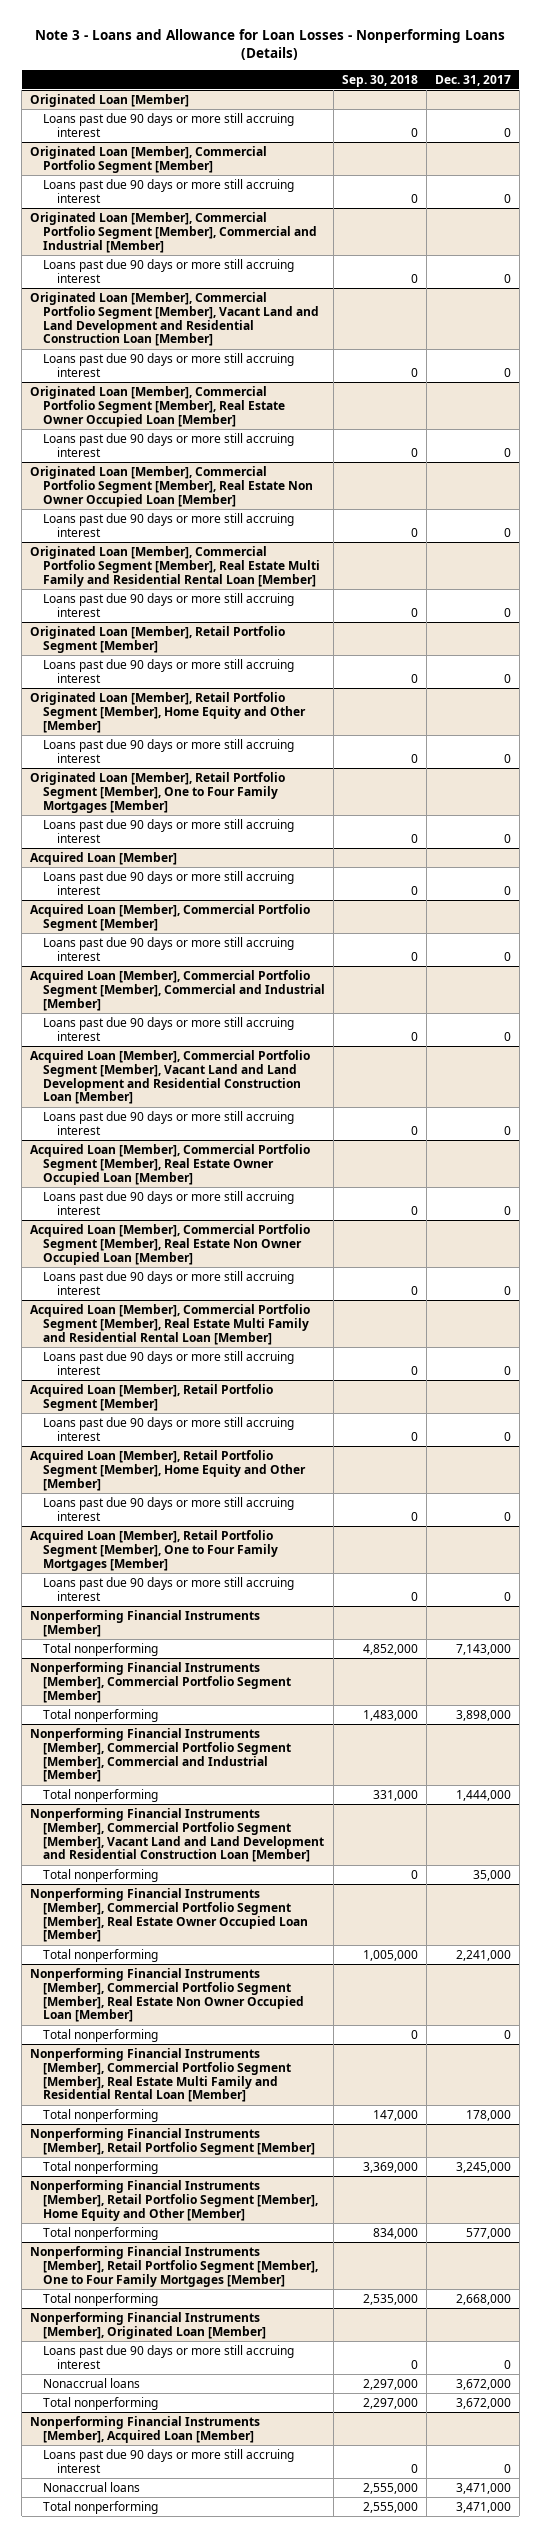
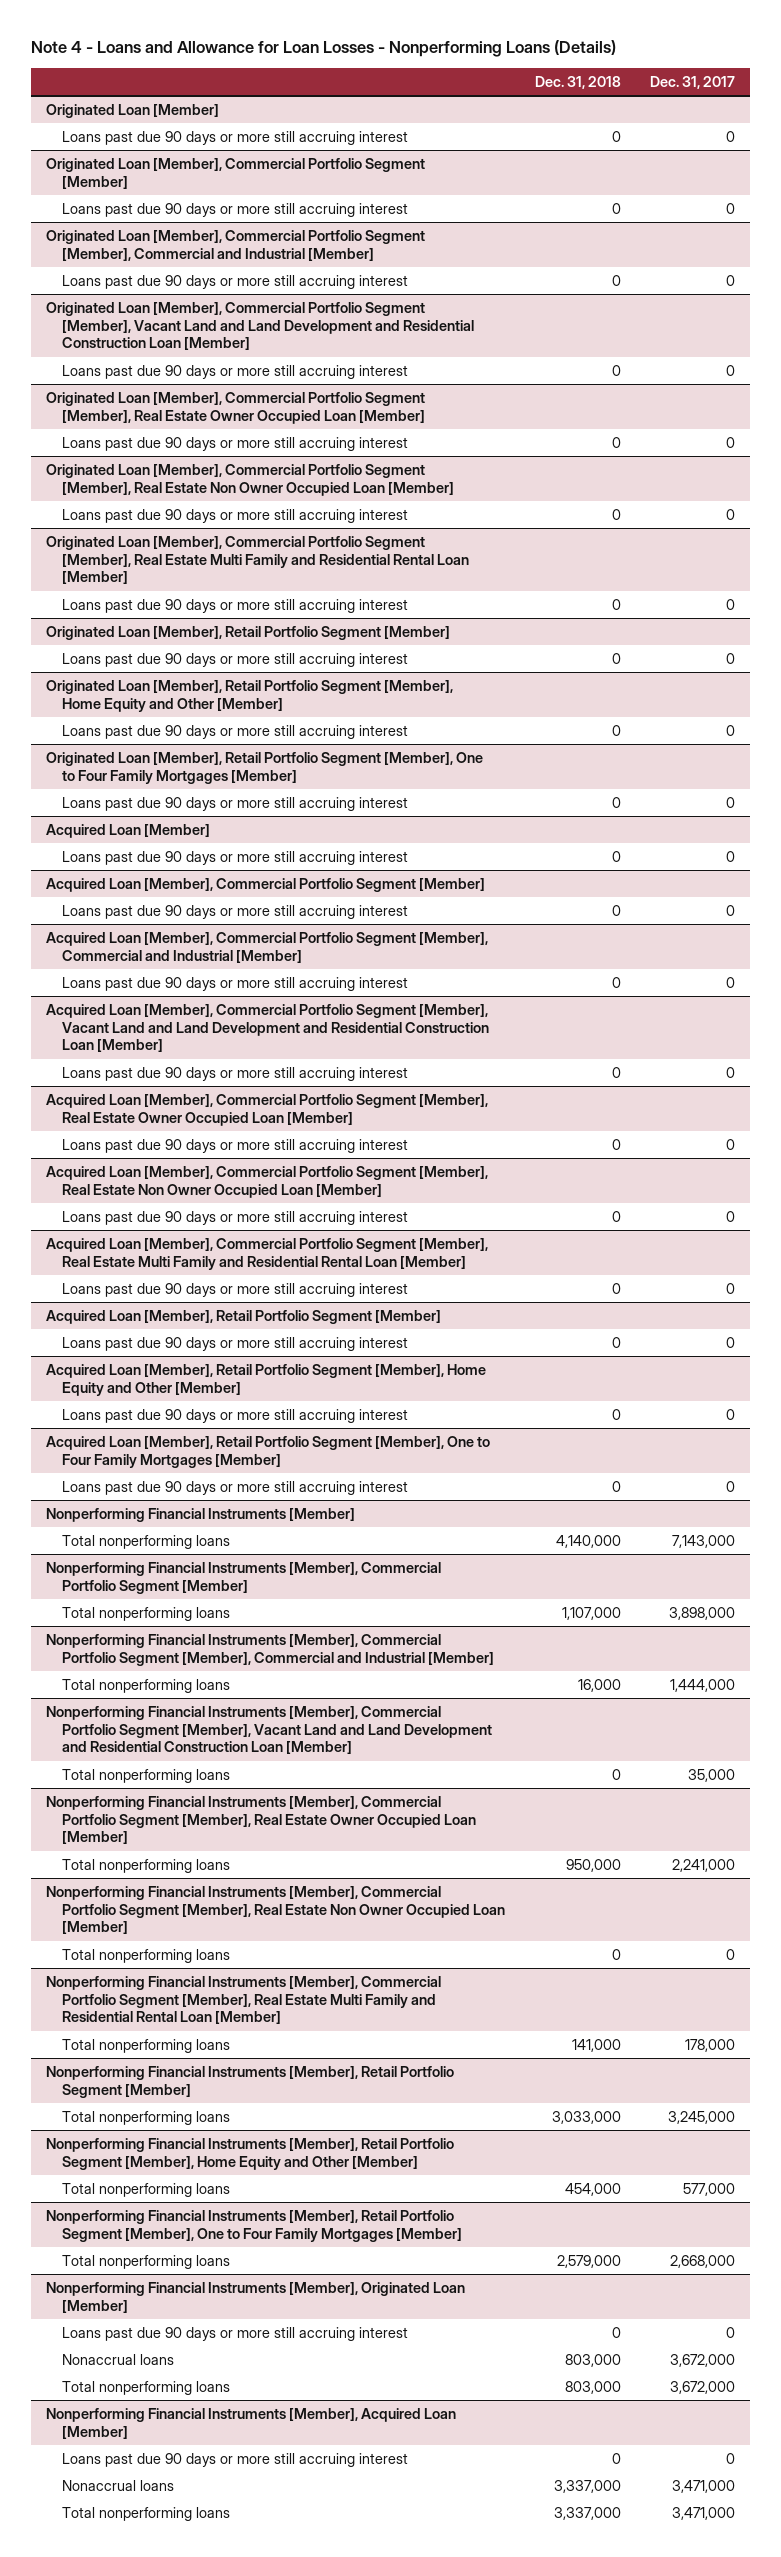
- Note 3 - Loans and Allowance for Loan Losses - Nonperforming Loans (Details)
+ Note 4 - Loans and Allowance for Loan Losses - Nonperforming Loans (Details)
- | Sep. 30, 2018 | Dec. 31, 2017
+ | Dec. 31, 2018 | Dec. 31, 2017
@ Nonperforming Financial Instruments [Member]
- Total nonperforming | 4,852,000 | 7,143,000
+ Total nonperforming loans | 4,140,000 | 7,143,000
@ Nonperforming Financial Instruments [Member], Commercial Portfolio Segment [Member]
- Total nonperforming | 1,483,000 | 3,898,000
+ Total nonperforming loans | 1,107,000 | 3,898,000
@ Nonperforming Financial Instruments [Member], Commercial Portfolio Segment [Member], Commercial and Industrial [Member]
- Total nonperforming | 331,000 | 1,444,000
+ Total nonperforming loans | 16,000 | 1,444,000
@ Nonperforming Financial Instruments [Member], Commercial Portfolio Segment [Member], Vacant Land and Land Development and Residential Construction Loan [Member]
- Total nonperforming | 0 | 35,000
+ Total nonperforming loans | 0 | 35,000
@ Nonperforming Financial Instruments [Member], Commercial Portfolio Segment [Member], Real Estate Owner Occupied Loan [Member]
- Total nonperforming | 1,005,000 | 2,241,000
+ Total nonperforming loans | 950,000 | 2,241,000
@ Nonperforming Financial Instruments [Member], Commercial Portfolio Segment [Member], Real Estate Non Owner Occupied Loan [Member]
- Total nonperforming | 0 | 0
+ Total nonperforming loans | 0 | 0
@ Nonperforming Financial Instruments [Member], Commercial Portfolio Segment [Member], Real Estate Multi Family and Residential Rental Loan [Member]
- Total nonperforming | 147,000 | 178,000
+ Total nonperforming loans | 141,000 | 178,000
@ Nonperforming Financial Instruments [Member], Retail Portfolio Segment [Member]
- Total nonperforming | 3,369,000 | 3,245,000
+ Total nonperforming loans | 3,033,000 | 3,245,000
@ Nonperforming Financial Instruments [Member], Retail Portfolio Segment [Member], Home Equity and Other [Member]
- Total nonperforming | 834,000 | 577,000
+ Total nonperforming loans | 454,000 | 577,000
@ Nonperforming Financial Instruments [Member], Retail Portfolio Segment [Member], One to Four Family Mortgages [Member]
- Total nonperforming | 2,535,000 | 2,668,000
+ Total nonperforming loans | 2,579,000 | 2,668,000
@ Nonperforming Financial Instruments [Member], Originated Loan [Member]
- Total nonperforming | 2,297,000 | 3,672,000
+ Total nonperforming loans | 803,000 | 3,672,000
@ Nonperforming Financial Instruments [Member], Acquired Loan [Member]
- Total nonperforming | 2,555,000 | 3,471,000
+ Total nonperforming loans | 3,337,000 | 3,471,000

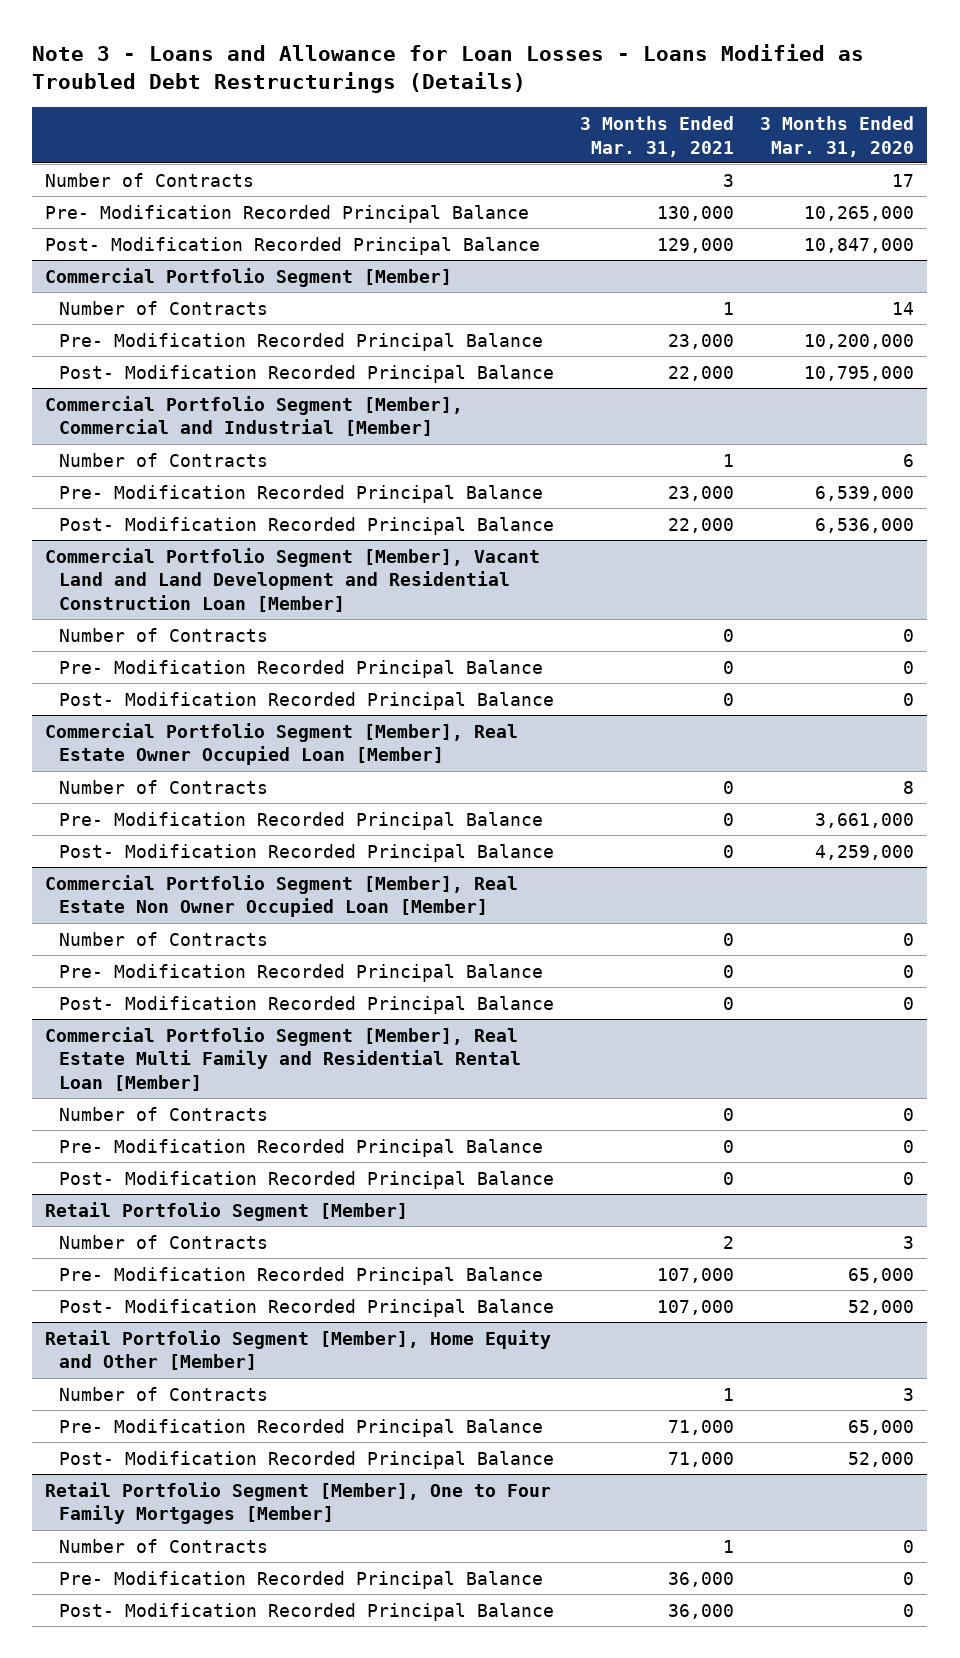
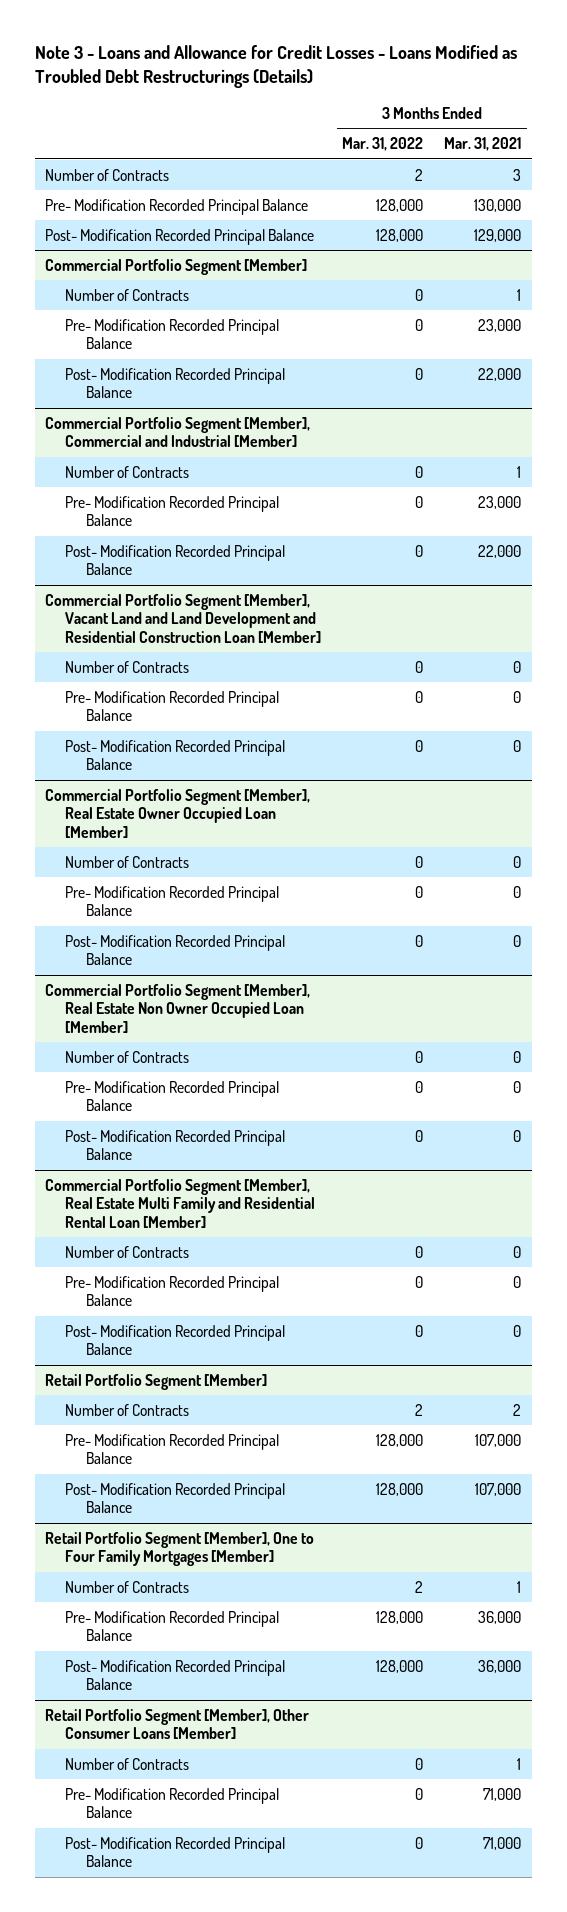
- Note 3 - Loans and Allowance for Loan Losses - Loans Modified as Troubled Debt Restructurings (Details)
+ Note 3 - Loans and Allowance for Credit Losses - Loans Modified as Troubled Debt Restructurings (Details)
- | 3 Months Ended Mar. 31, 2021 | 3 Months Ended Mar. 31, 2020
+ | 3 Months Ended Mar. 31, 2022 | 3 Months Ended Mar. 31, 2021
- Retail Portfolio Segment [Member], Home Equity and Other [Member]
- Number of Contracts | 1 | 3
- Pre- Modification Recorded Principal Balance | 71,000 | 65,000
- Post- Modification Recorded Principal Balance | 71,000 | 52,000
+ Retail Portfolio Segment [Member], Other Consumer Loans [Member]
+ Number of Contracts | 0 | 1
+ Pre- Modification Recorded Principal Balance | 0 | 71,000
+ Post- Modification Recorded Principal Balance | 0 | 71,000

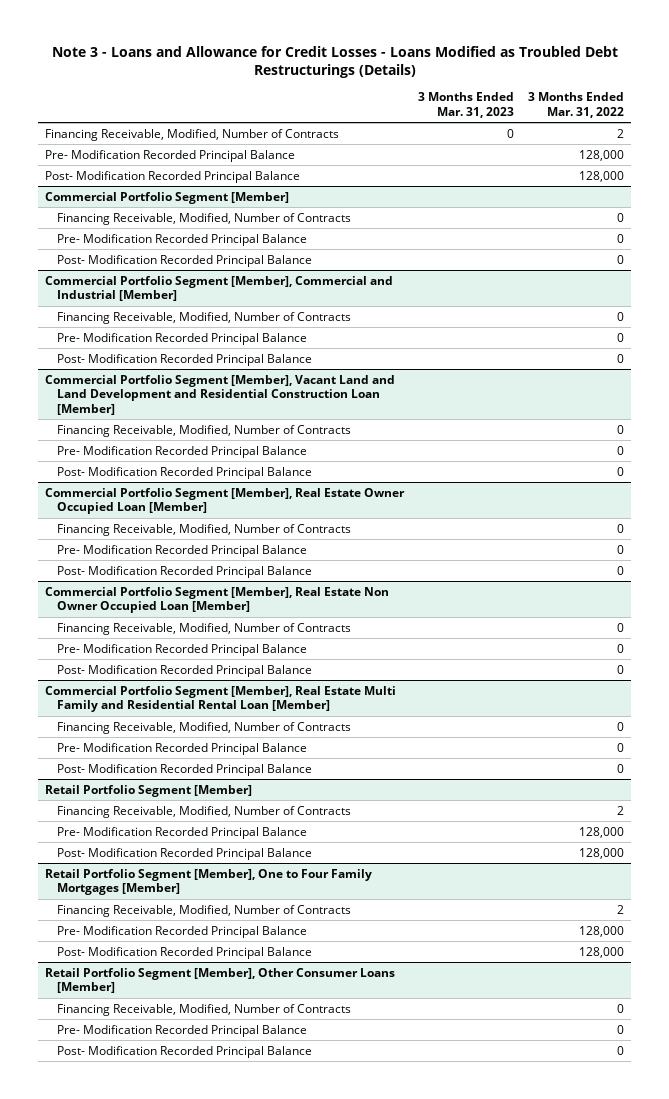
- | 3 Months Ended Mar. 31, 2022 | 3 Months Ended Mar. 31, 2021
+ | 3 Months Ended Mar. 31, 2023 | 3 Months Ended Mar. 31, 2022
- Number of Contracts | 2 | 3
+ Financing Receivable, Modified, Number of Contracts | 0 | 2
@ Commercial Portfolio Segment [Member]
- Number of Contracts | 0 | 1
+ Financing Receivable, Modified, Number of Contracts | | 0
@ Commercial Portfolio Segment [Member], Commercial and Industrial [Member]
- Number of Contracts | 0 | 1
+ Financing Receivable, Modified, Number of Contracts | | 0
@ Commercial Portfolio Segment [Member], Vacant Land and Land Development and Residential Construction Loan [Member]
- Number of Contracts | 0 | 0
+ Financing Receivable, Modified, Number of Contracts | | 0
@ Commercial Portfolio Segment [Member], Real Estate Owner Occupied Loan [Member]
- Number of Contracts | 0 | 0
+ Financing Receivable, Modified, Number of Contracts | | 0
@ Commercial Portfolio Segment [Member], Real Estate Non Owner Occupied Loan [Member]
- Number of Contracts | 0 | 0
+ Financing Receivable, Modified, Number of Contracts | | 0
@ Commercial Portfolio Segment [Member], Real Estate Multi Family and Residential Rental Loan [Member]
- Number of Contracts | 0 | 0
+ Financing Receivable, Modified, Number of Contracts | | 0
@ Retail Portfolio Segment [Member]
- Number of Contracts | 2 | 2
+ Financing Receivable, Modified, Number of Contracts | | 2
@ Retail Portfolio Segment [Member], One to Four Family Mortgages [Member]
- Number of Contracts | 2 | 1
+ Financing Receivable, Modified, Number of Contracts | | 2
@ Retail Portfolio Segment [Member], Other Consumer Loans [Member]
- Number of Contracts | 0 | 1
+ Financing Receivable, Modified, Number of Contracts | | 0

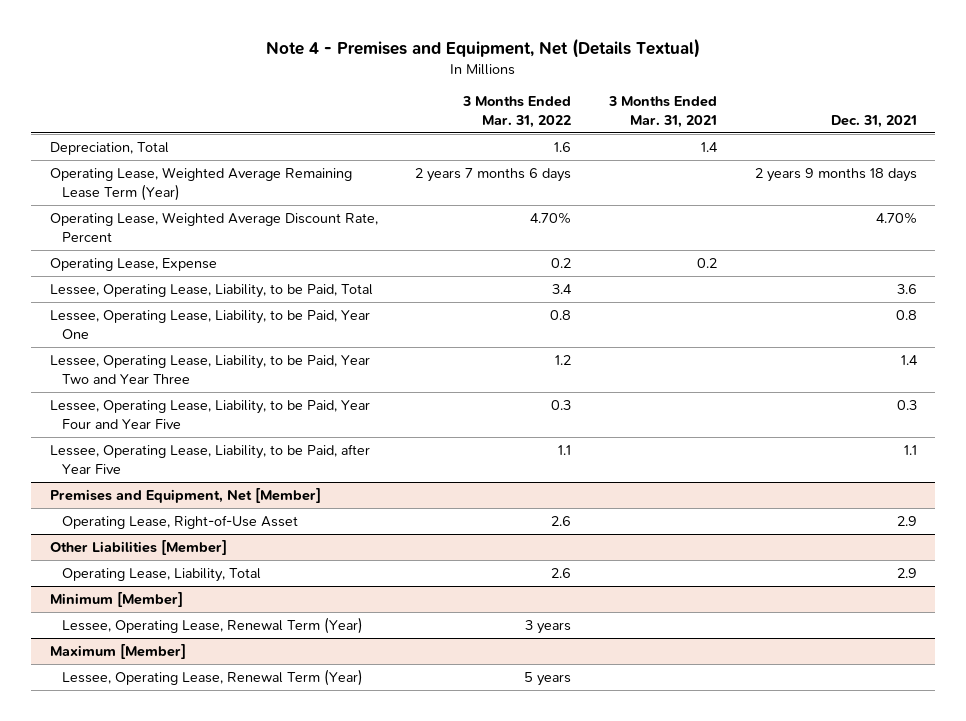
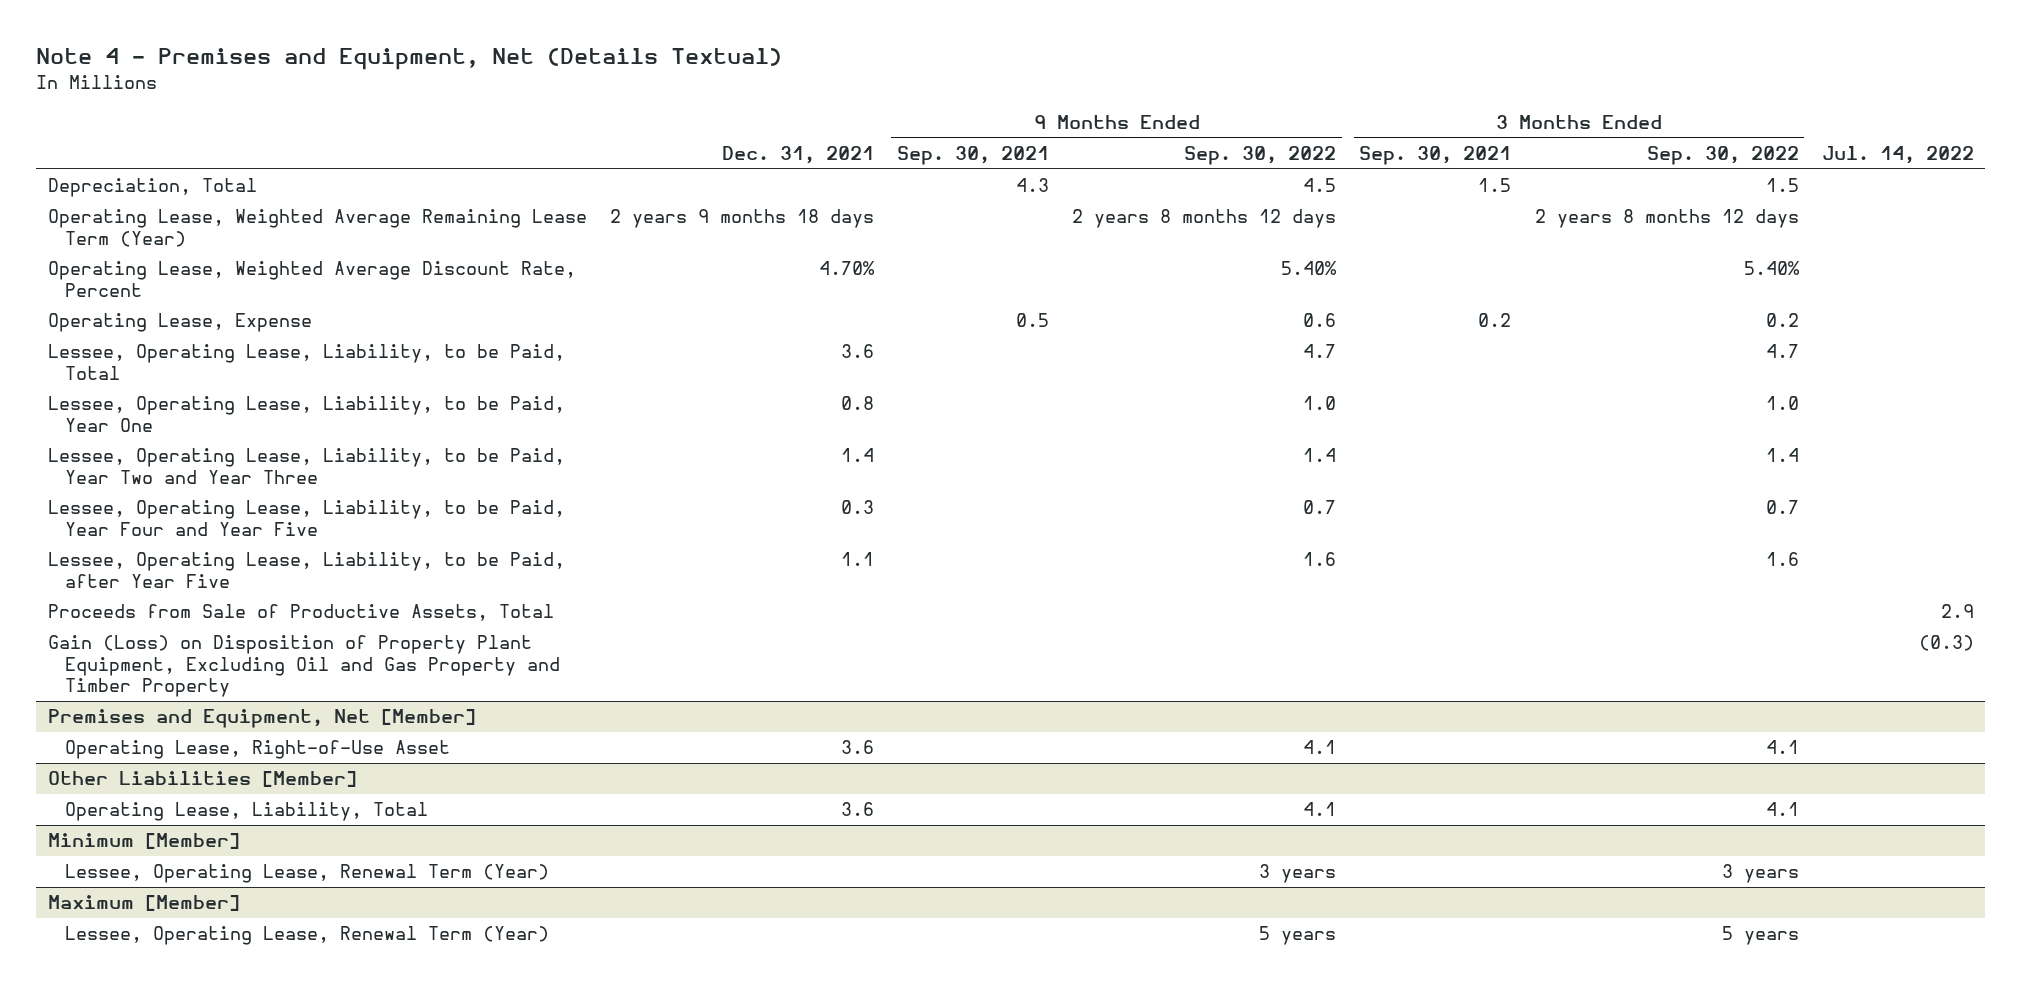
- | 3 Months Ended Mar. 31, 2022 | 3 Months Ended Mar. 31, 2021 | Dec. 31, 2021
+ | Dec. 31, 2021 | 9 Months Ended Sep. 30, 2021 | 9 Months Ended Sep. 30, 2022 | 3 Months Ended Sep. 30, 2021 | 3 Months Ended Sep. 30, 2022 | Jul. 14, 2022
+ Proceeds from Sale of Productive Assets, Total | | | | | | 2.9
+ Gain (Loss) on Disposition of Property Plant Equipment, Excluding Oil and Gas Property and Timber Property | | | | | | (0.3)
@ Premises and Equipment, Net [Member]
- Operating Lease, Right-of-Use Asset | 2.6 | | 2.9
+ Operating Lease, Right-of-Use Asset | 3.6 | | 4.1 | | 4.1 |
@ Other Liabilities [Member]
- Operating Lease, Liability, Total | 2.6 | | 2.9
+ Operating Lease, Liability, Total | 3.6 | | 4.1 | | 4.1 |

